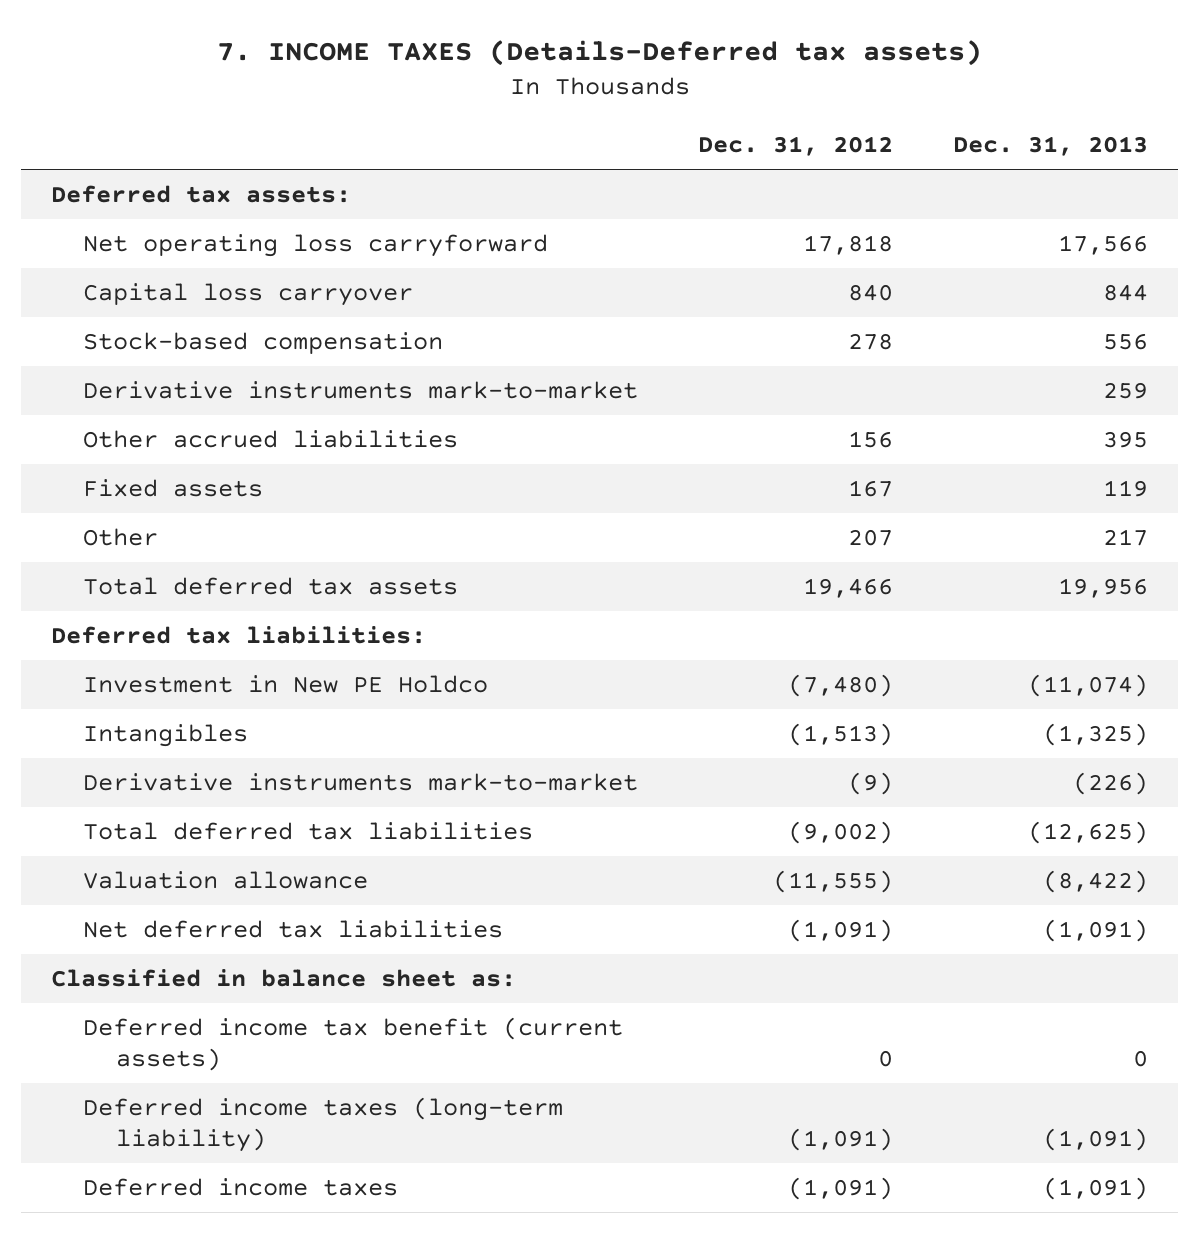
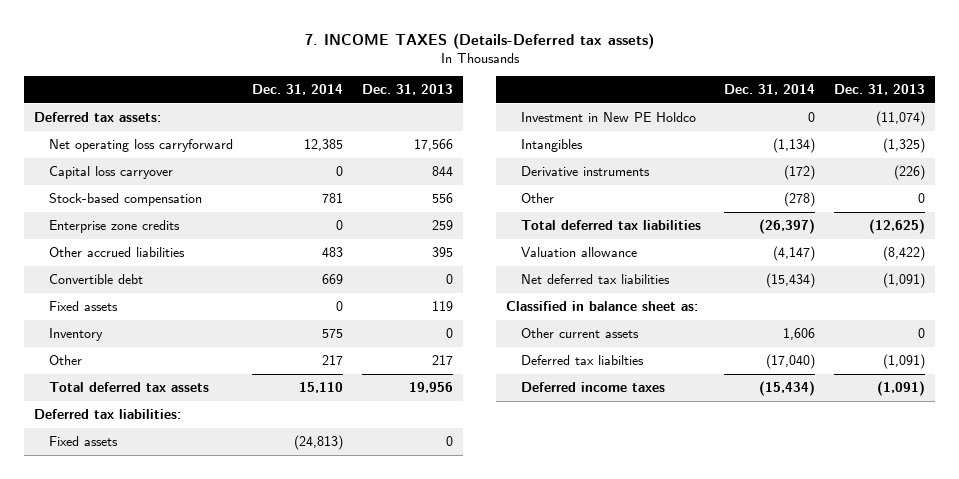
- | Dec. 31, 2012 | Dec. 31, 2013
+ | Dec. 31, 2014 | Dec. 31, 2013
- Derivative instruments mark-to-market | | 259
+ Enterprise zone credits | 0 | 259
+ Convertible debt | 669 | 0
+ Inventory | 575 | 0
+ Fixed assets | (24,813) | 0
- Derivative instruments mark-to-market | (9) | (226)
+ Derivative instruments | (172) | (226)
+ Other | (278) | 0
- Deferred income tax benefit (current assets) | 0 | 0
- Deferred income taxes (long-term liability) | (1,091) | (1,091)
+ Other current assets | 1,606 | 0
+ Deferred tax liabilties | (17,040) | (1,091)

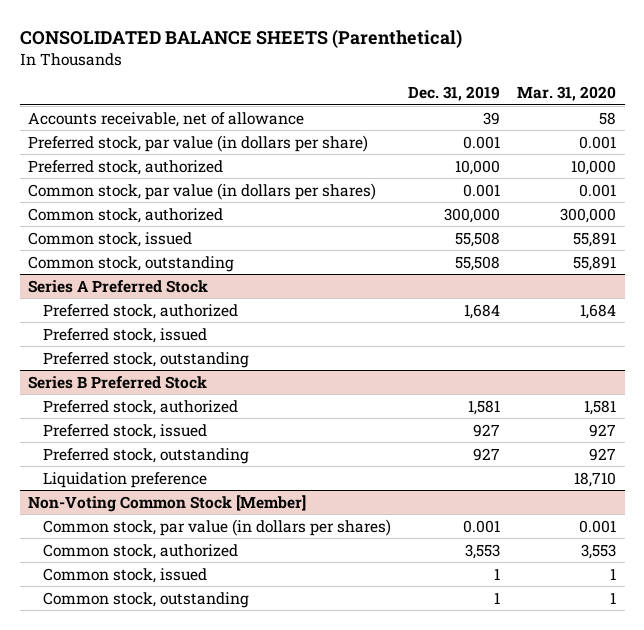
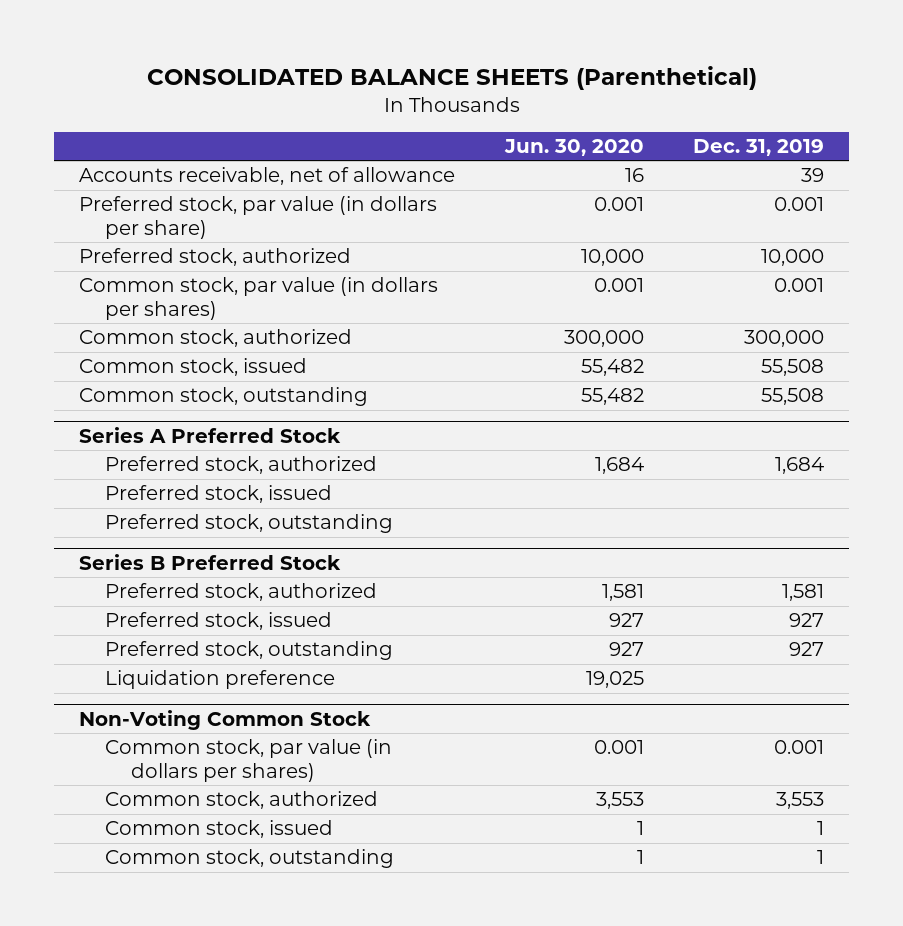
- | Dec. 31, 2019 | Mar. 31, 2020
+ | Jun. 30, 2020 | Dec. 31, 2019
- Non-Voting Common Stock [Member]
+ Non-Voting Common Stock

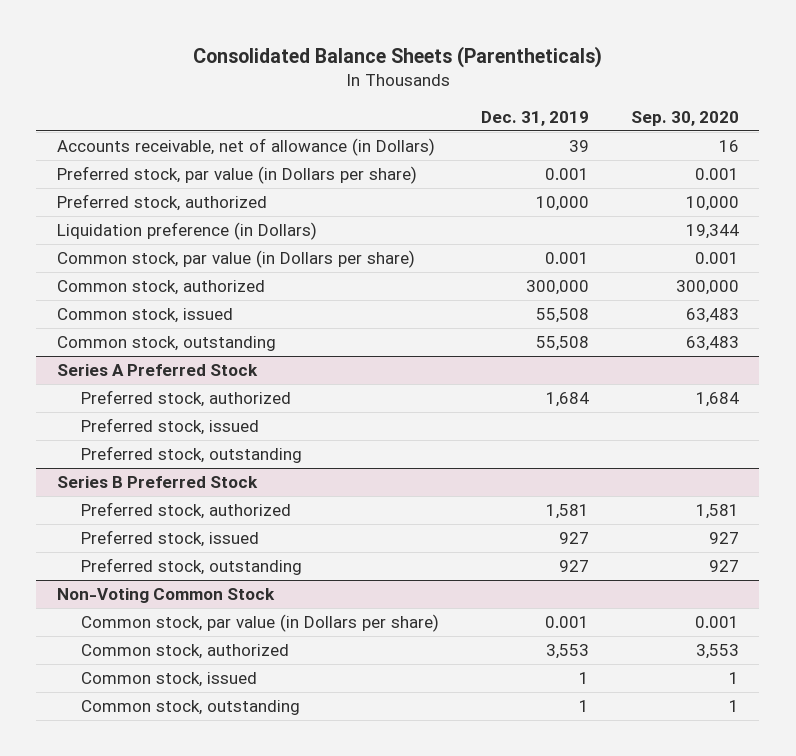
- CONSOLIDATED BALANCE SHEETS (Parenthetical)
+ Consolidated Balance Sheets (Parentheticals)
- | Jun. 30, 2020 | Dec. 31, 2019
+ | Dec. 31, 2019 | Sep. 30, 2020
- Accounts receivable, net of allowance | 16 | 39
- Preferred stock, par value (in dollars per share) | 0.001 | 0.001
+ Accounts receivable, net of allowance (in Dollars) | 39 | 16
+ Preferred stock, par value (in Dollars per share) | 0.001 | 0.001
- Common stock, par value (in dollars per shares) | 0.001 | 0.001
+ Liquidation preference (in Dollars) | | 19,344
+ Common stock, par value (in Dollars per share) | 0.001 | 0.001
@ Series B Preferred Stock
- Liquidation preference | 19,025 |
@ Non-Voting Common Stock
- Common stock, par value (in dollars per shares) | 0.001 | 0.001
+ Common stock, par value (in Dollars per share) | 0.001 | 0.001

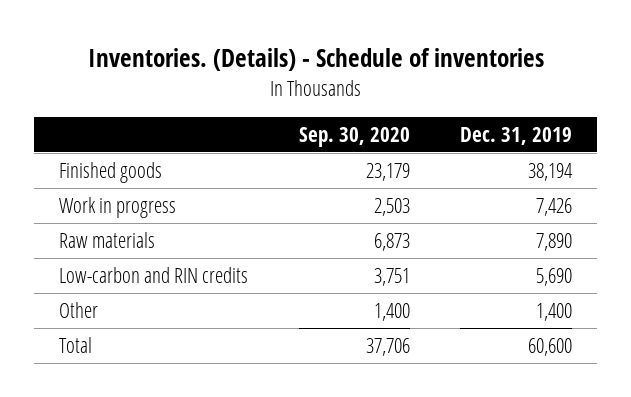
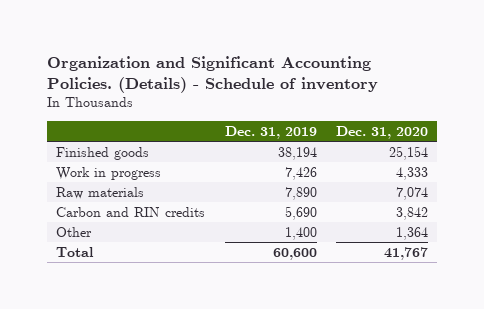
- Inventories. (Details) - Schedule of inventories
+ Organization and Significant Accounting Policies. (Details) - Schedule of inventory
- | Sep. 30, 2020 | Dec. 31, 2019
+ | Dec. 31, 2019 | Dec. 31, 2020
- Low-carbon and RIN credits | 3,751 | 5,690
+ Carbon and RIN credits | 5,690 | 3,842

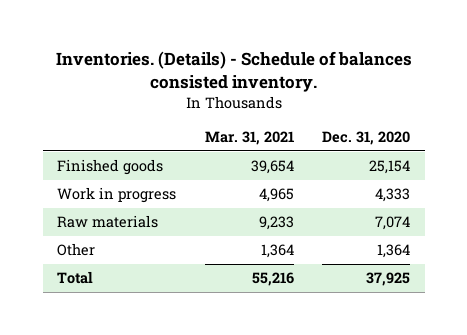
- Organization and Significant Accounting Policies. (Details) - Schedule of inventory
+ Inventories. (Details) - Schedule of balances consisted inventory.
- | Dec. 31, 2019 | Dec. 31, 2020
+ | Mar. 31, 2021 | Dec. 31, 2020
- Carbon and RIN credits | 5,690 | 3,842
- Total | 60,600 | 41,767
+ Total | 55,216 | 37,925

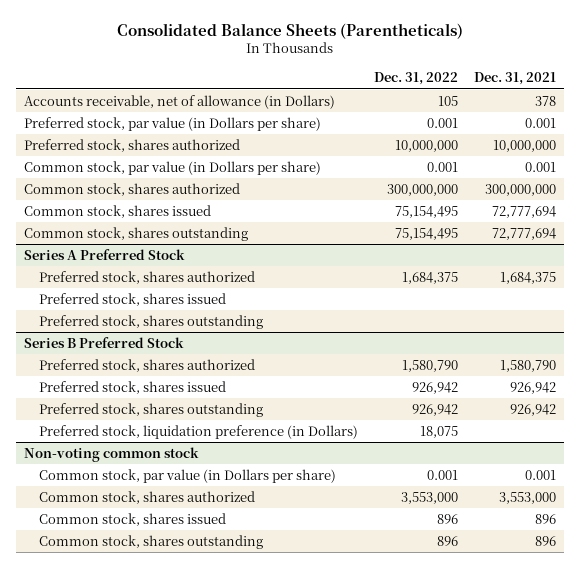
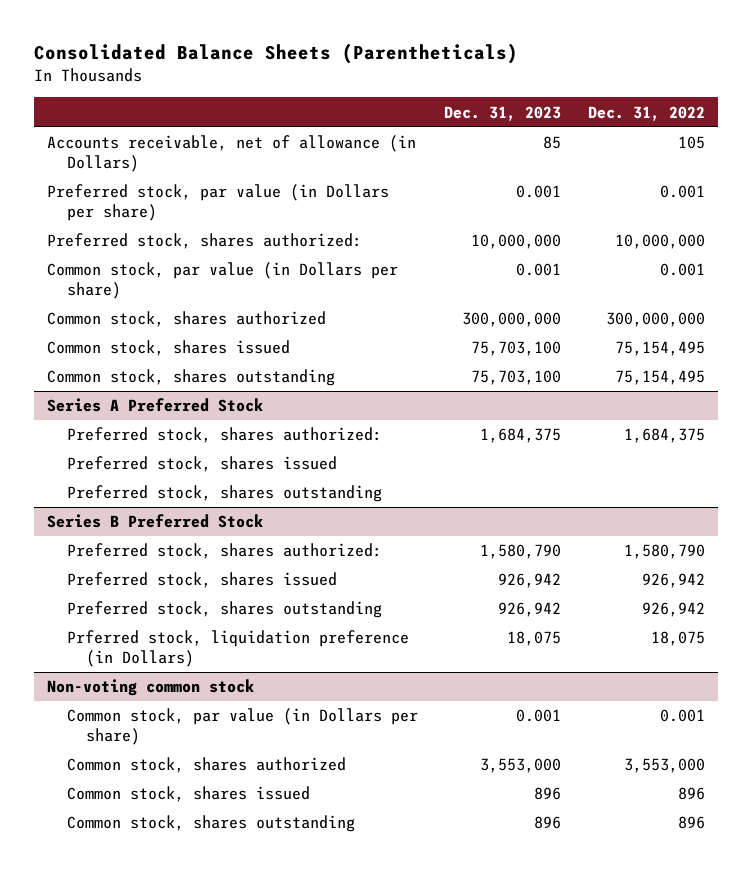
- | Dec. 31, 2022 | Dec. 31, 2021
+ | Dec. 31, 2023 | Dec. 31, 2022
- Preferred stock, shares authorized | 10,000,000 | 10,000,000
+ Preferred stock, shares authorized: | 10,000,000 | 10,000,000
@ Series A Preferred Stock
- Preferred stock, shares authorized | 1,684,375 | 1,684,375
+ Preferred stock, shares authorized: | 1,684,375 | 1,684,375
@ Series B Preferred Stock
- Preferred stock, shares authorized | 1,580,790 | 1,580,790
+ Preferred stock, shares authorized: | 1,580,790 | 1,580,790
- Preferred stock, liquidation preference (in Dollars) | 18,075 |
+ Prferred stock, liquidation preference (in Dollars) | 18,075 | 18,075

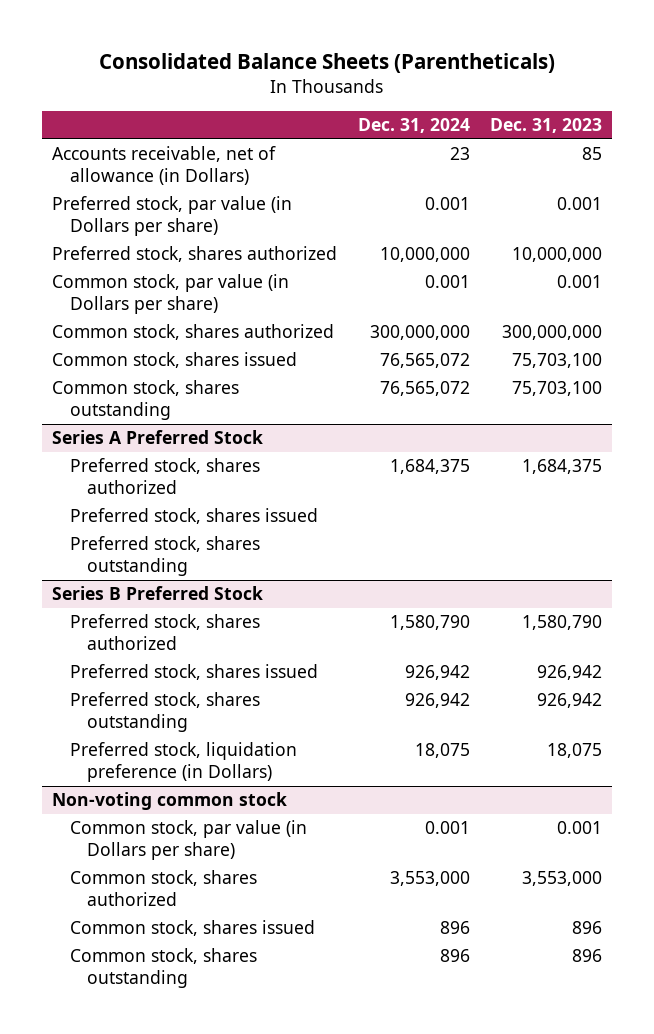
- | Dec. 31, 2023 | Dec. 31, 2022
+ | Dec. 31, 2024 | Dec. 31, 2023
- Preferred stock, shares authorized: | 10,000,000 | 10,000,000
+ Preferred stock, shares authorized | 10,000,000 | 10,000,000
@ Series A Preferred Stock
- Preferred stock, shares authorized: | 1,684,375 | 1,684,375
+ Preferred stock, shares authorized | 1,684,375 | 1,684,375
@ Series B Preferred Stock
- Preferred stock, shares authorized: | 1,580,790 | 1,580,790
+ Preferred stock, shares authorized | 1,580,790 | 1,580,790
- Prferred stock, liquidation preference (in Dollars) | 18,075 | 18,075
+ Preferred stock, liquidation preference (in Dollars) | 18,075 | 18,075

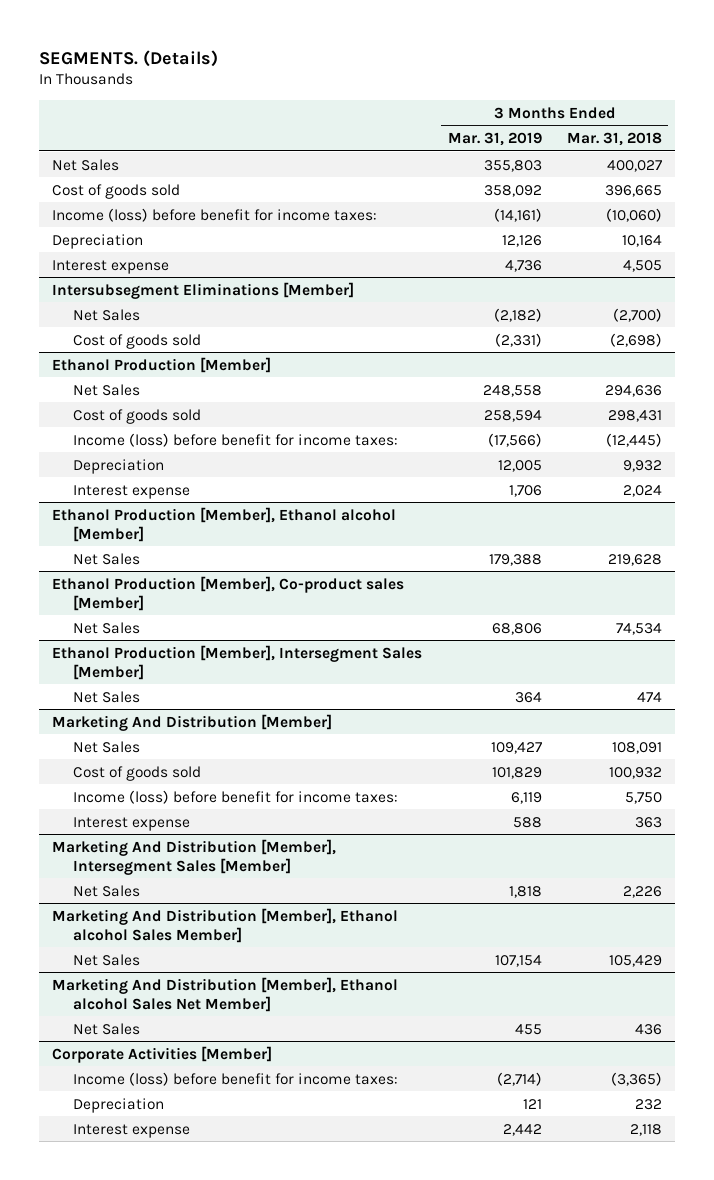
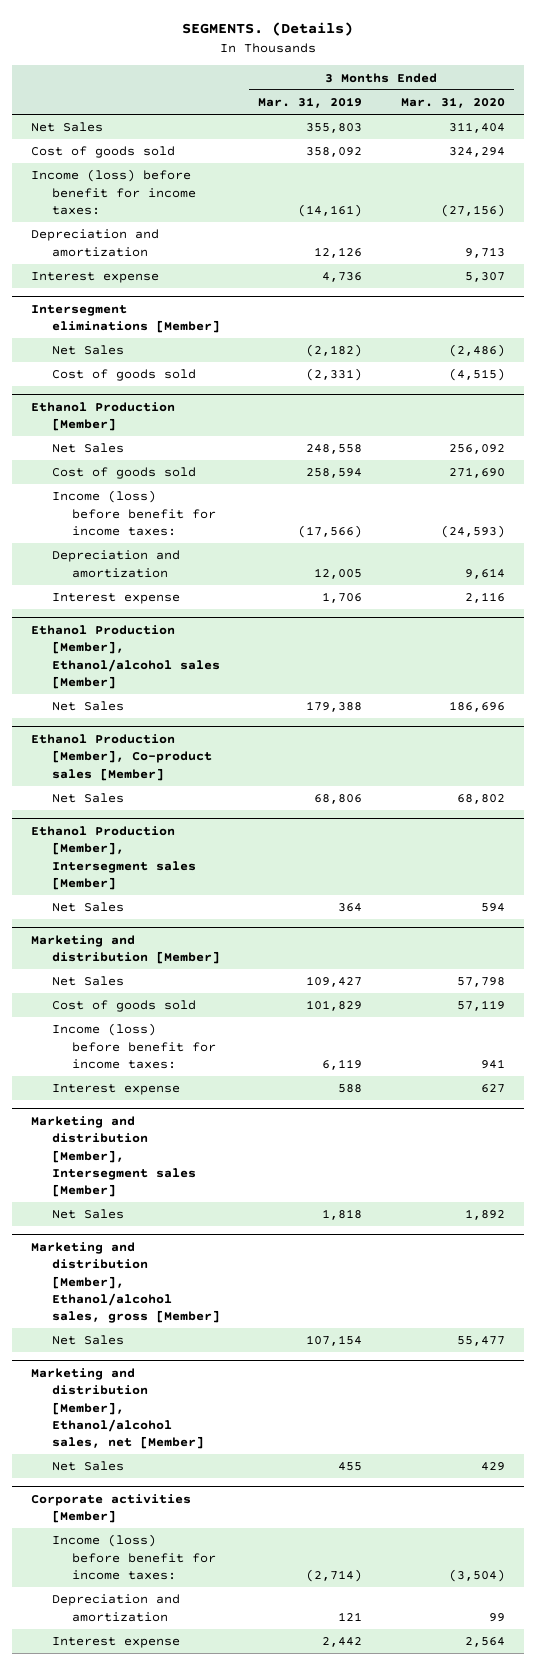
- | 3 Months Ended Mar. 31, 2019 | 3 Months Ended Mar. 31, 2018
+ | 3 Months Ended Mar. 31, 2019 | 3 Months Ended Mar. 31, 2020
- Depreciation | 12,126 | 10,164
+ Depreciation and amortization | 12,126 | 9,713
- Intersubsegment Eliminations [Member]
+ Intersegment eliminations [Member]
@ Ethanol Production [Member]
- Depreciation | 12,005 | 9,932
+ Depreciation and amortization | 12,005 | 9,614
- Ethanol Production [Member], Ethanol alcohol [Member]
+ Ethanol Production [Member], Ethanol/alcohol sales [Member]
- Ethanol Production [Member], Intersegment Sales [Member]
+ Ethanol Production [Member], Intersegment sales [Member]
- Marketing And Distribution [Member]
+ Marketing and distribution [Member]
- Marketing And Distribution [Member], Intersegment Sales [Member]
+ Marketing and distribution [Member], Intersegment sales [Member]
- Marketing And Distribution [Member], Ethanol alcohol Sales Member]
+ Marketing and distribution [Member], Ethanol/alcohol sales, gross [Member]
- Marketing And Distribution [Member], Ethanol alcohol Sales Net Member]
+ Marketing and distribution [Member], Ethanol/alcohol sales, net [Member]
- Corporate Activities [Member]
+ Corporate activities [Member]
- Depreciation | 121 | 232
+ Depreciation and amortization | 121 | 99

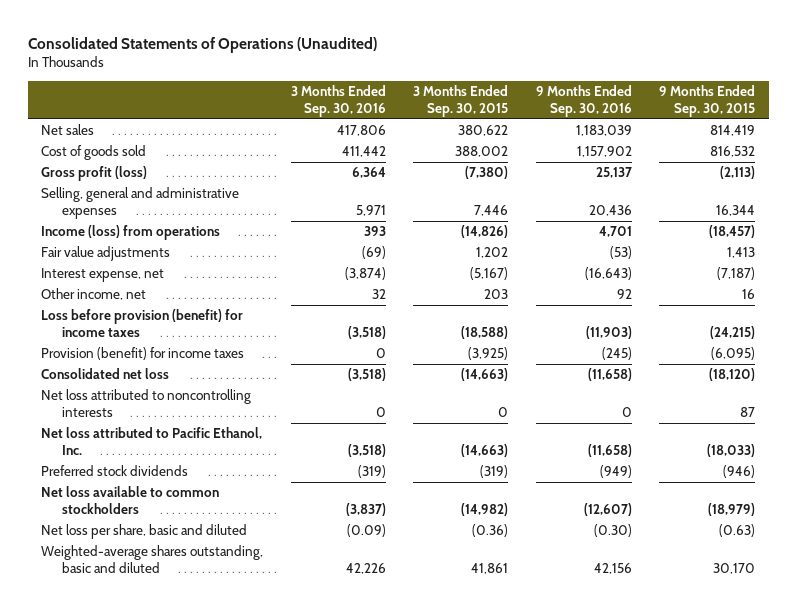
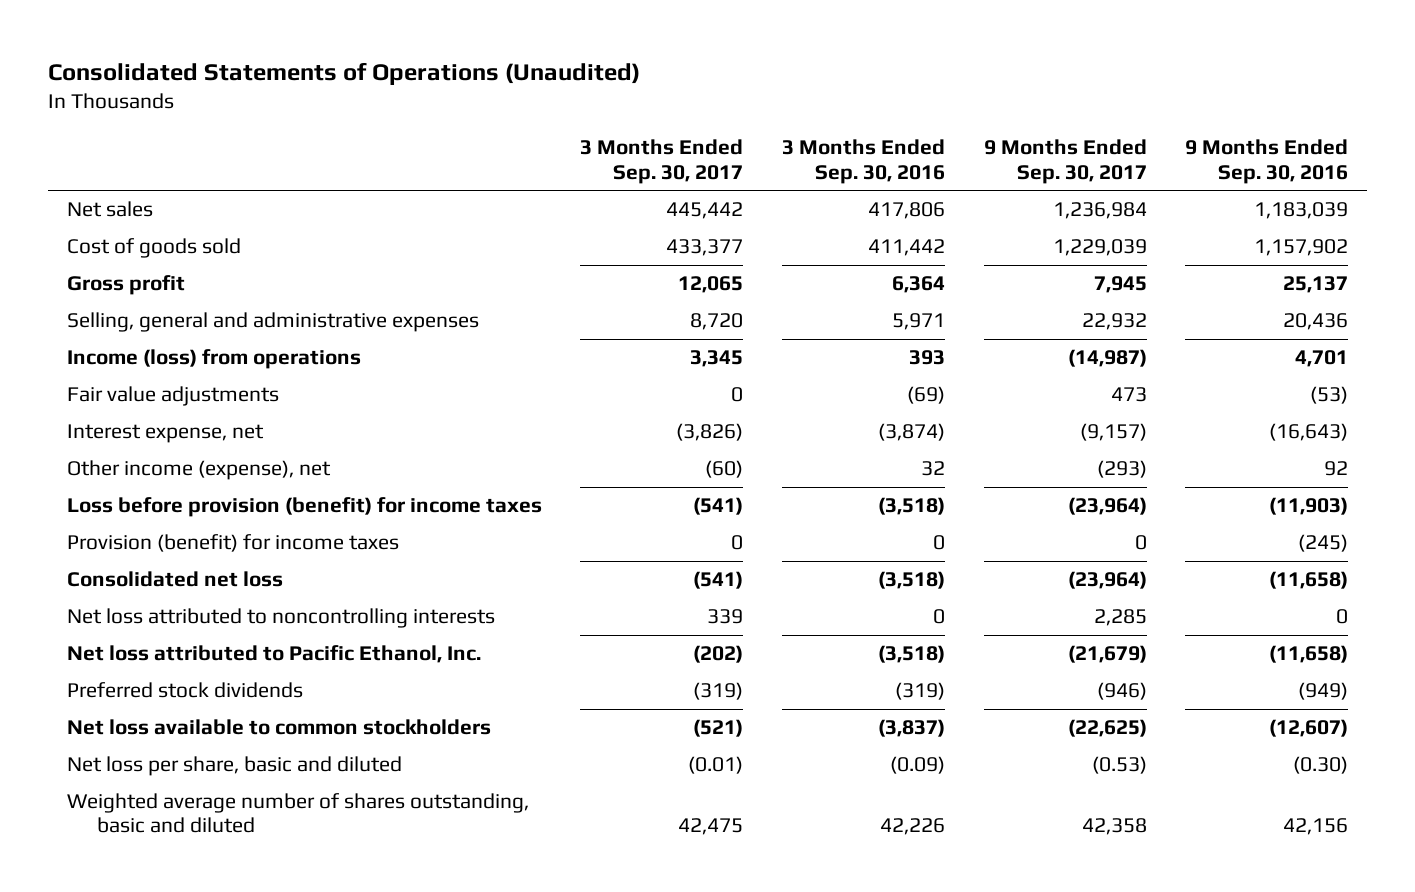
- | 3 Months Ended Sep. 30, 2016 | 3 Months Ended Sep. 30, 2015 | 9 Months Ended Sep. 30, 2016 | 9 Months Ended Sep. 30, 2015
+ | 3 Months Ended Sep. 30, 2017 | 3 Months Ended Sep. 30, 2016 | 9 Months Ended Sep. 30, 2017 | 9 Months Ended Sep. 30, 2016
- Gross profit (loss) | 6,364 | (7,380) | 25,137 | (2,113)
+ Gross profit | 12,065 | 6,364 | 7,945 | 25,137
- Other income, net | 32 | 203 | 92 | 16
+ Other income (expense), net | (60) | 32 | (293) | 92
- Weighted-average shares outstanding, basic and diluted | 42,226 | 41,861 | 42,156 | 30,170
+ Weighted average number of shares outstanding, basic and diluted | 42,475 | 42,226 | 42,358 | 42,156

